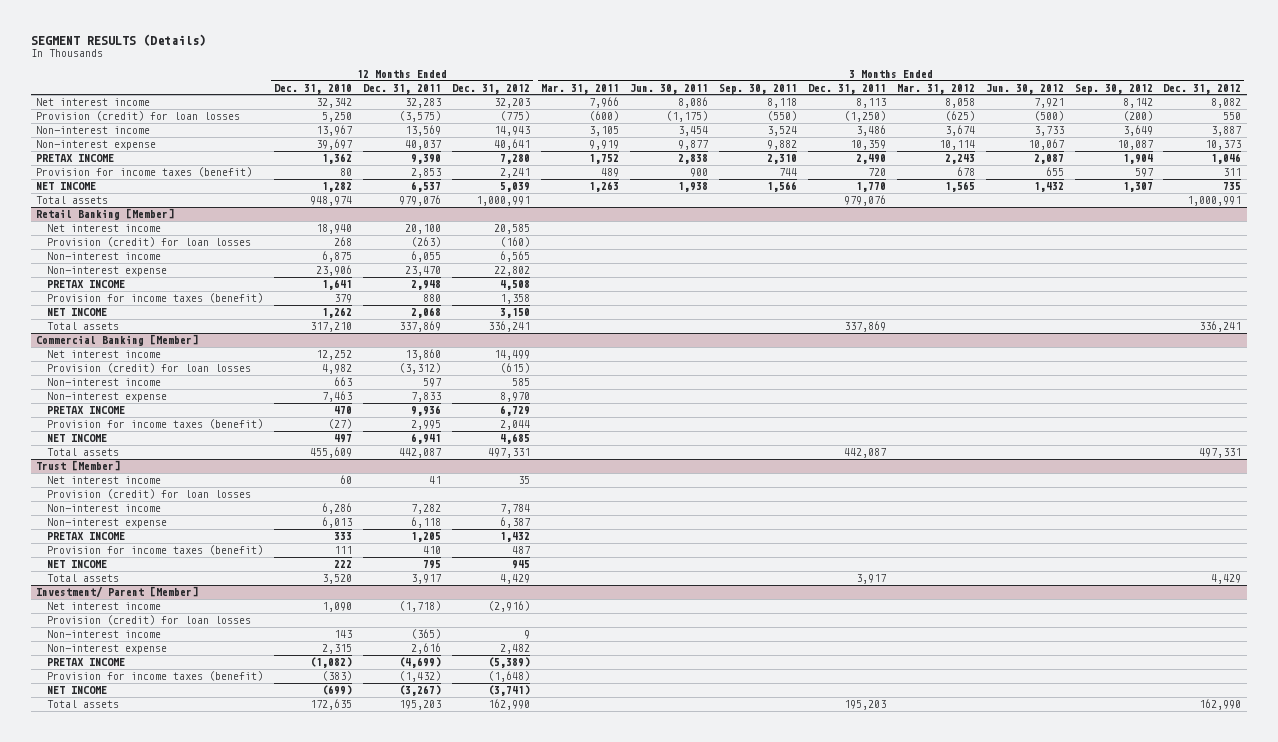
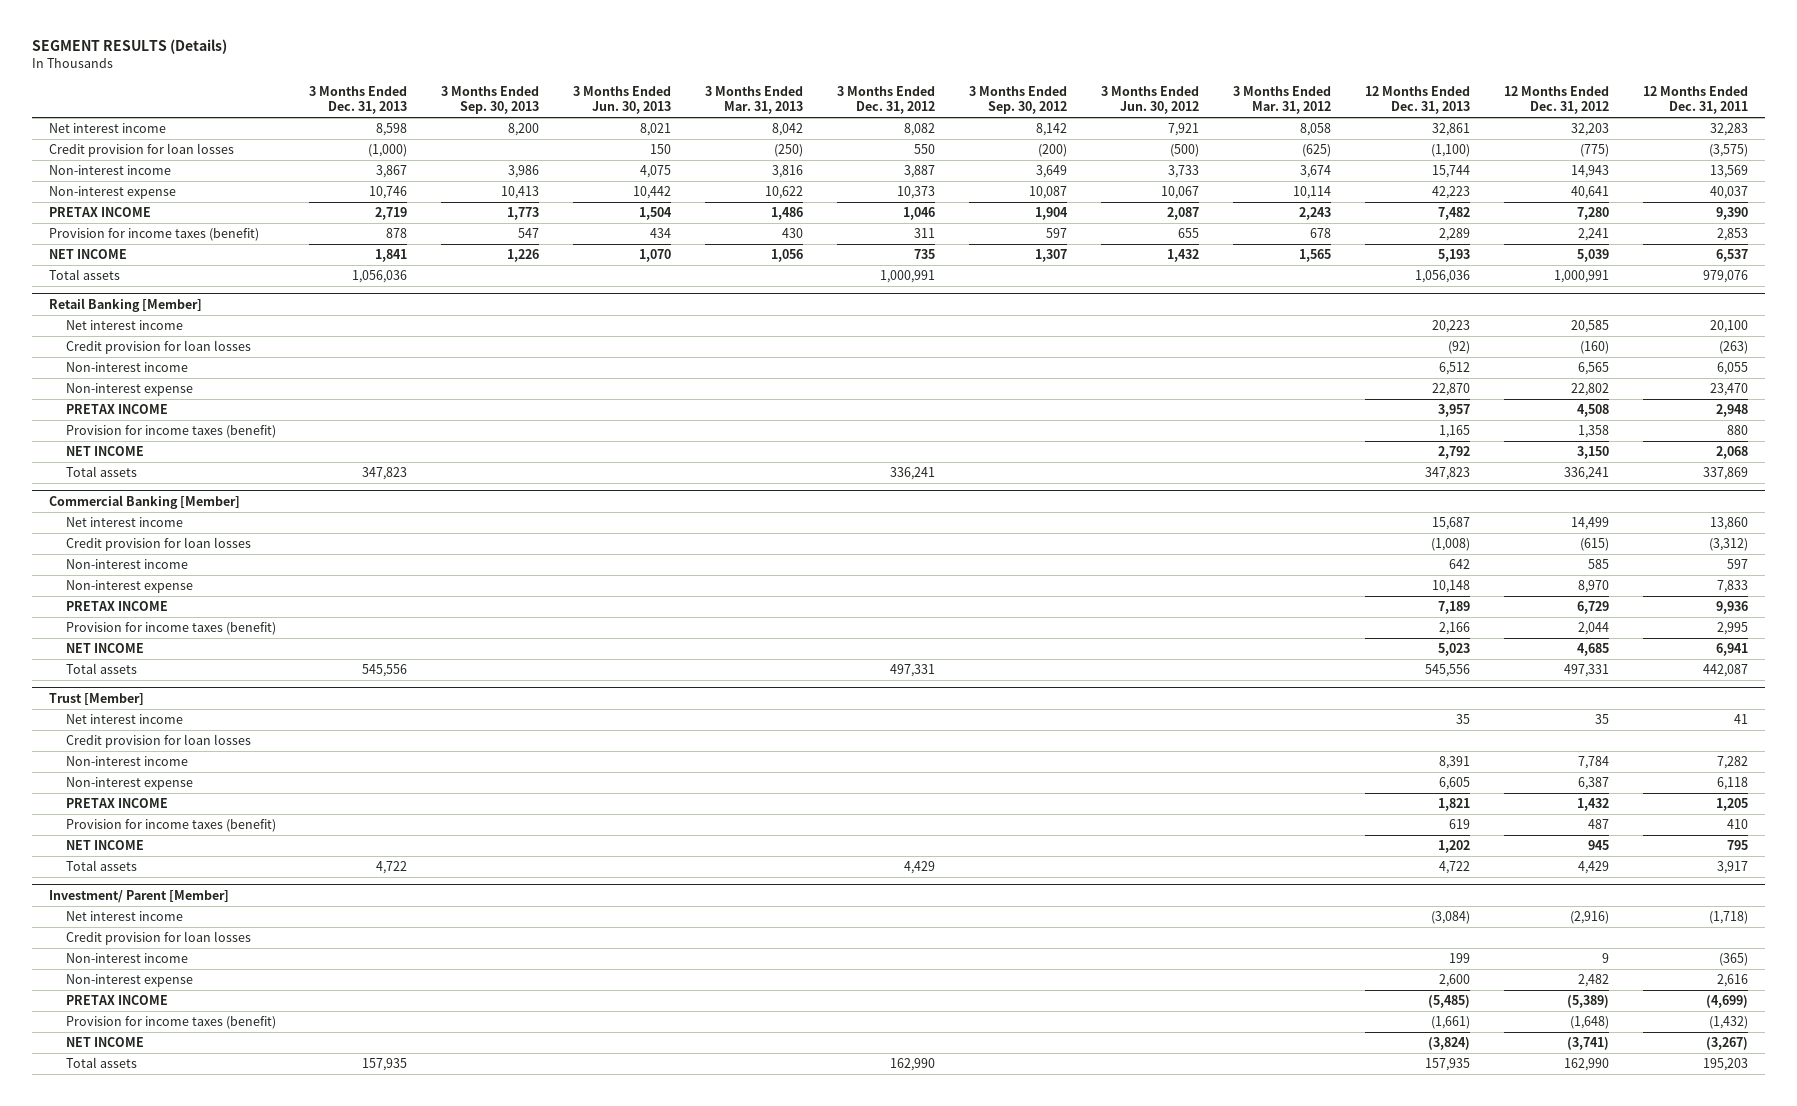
- | 12 Months Ended Dec. 31, 2010 | 12 Months Ended Dec. 31, 2011 | 12 Months Ended Dec. 31, 2012 | 3 Months Ended Mar. 31, 2011 | 3 Months Ended Jun. 30, 2011 | 3 Months Ended Sep. 30, 2011 | 3 Months Ended Dec. 31, 2011 | 3 Months Ended Mar. 31, 2012 | 3 Months Ended Jun. 30, 2012 | 3 Months Ended Sep. 30, 2012 | 3 Months Ended Dec. 31, 2012
+ | 3 Months Ended Dec. 31, 2013 | 3 Months Ended Sep. 30, 2013 | 3 Months Ended Jun. 30, 2013 | 3 Months Ended Mar. 31, 2013 | 3 Months Ended Dec. 31, 2012 | 3 Months Ended Sep. 30, 2012 | 3 Months Ended Jun. 30, 2012 | 3 Months Ended Mar. 31, 2012 | 12 Months Ended Dec. 31, 2013 | 12 Months Ended Dec. 31, 2012 | 12 Months Ended Dec. 31, 2011
- Provision (credit) for loan losses | 5,250 | (3,575) | (775) | (600) | (1,175) | (550) | (1,250) | (625) | (500) | (200) | 550
+ Credit provision for loan losses | (1,000) | | 150 | (250) | 550 | (200) | (500) | (625) | (1,100) | (775) | (3,575)
@ Retail Banking [Member]
- Provision (credit) for loan losses | 268 | (263) | (160) | | | | | | | |
+ Credit provision for loan losses | | | | | | | | | (92) | (160) | (263)
@ Commercial Banking [Member]
- Provision (credit) for loan losses | 4,982 | (3,312) | (615) | | | | | | | |
+ Credit provision for loan losses | | | | | | | | | (1,008) | (615) | (3,312)
@ Trust [Member]
- Provision (credit) for loan losses
+ Credit provision for loan losses
@ Investment/ Parent [Member]
- Provision (credit) for loan losses
+ Credit provision for loan losses

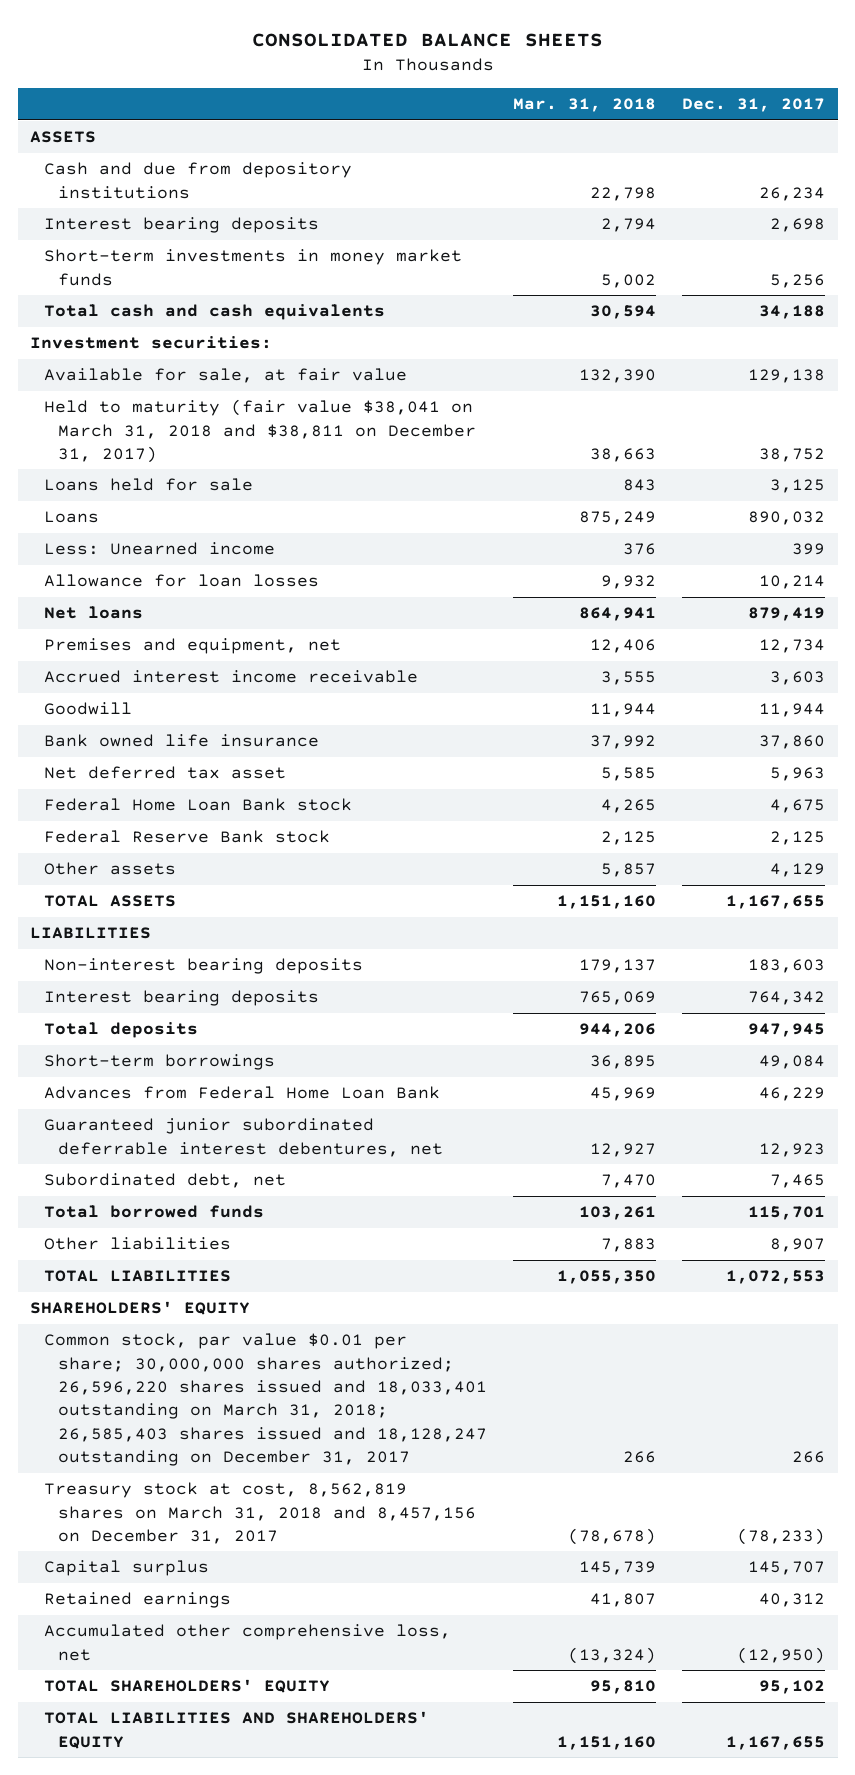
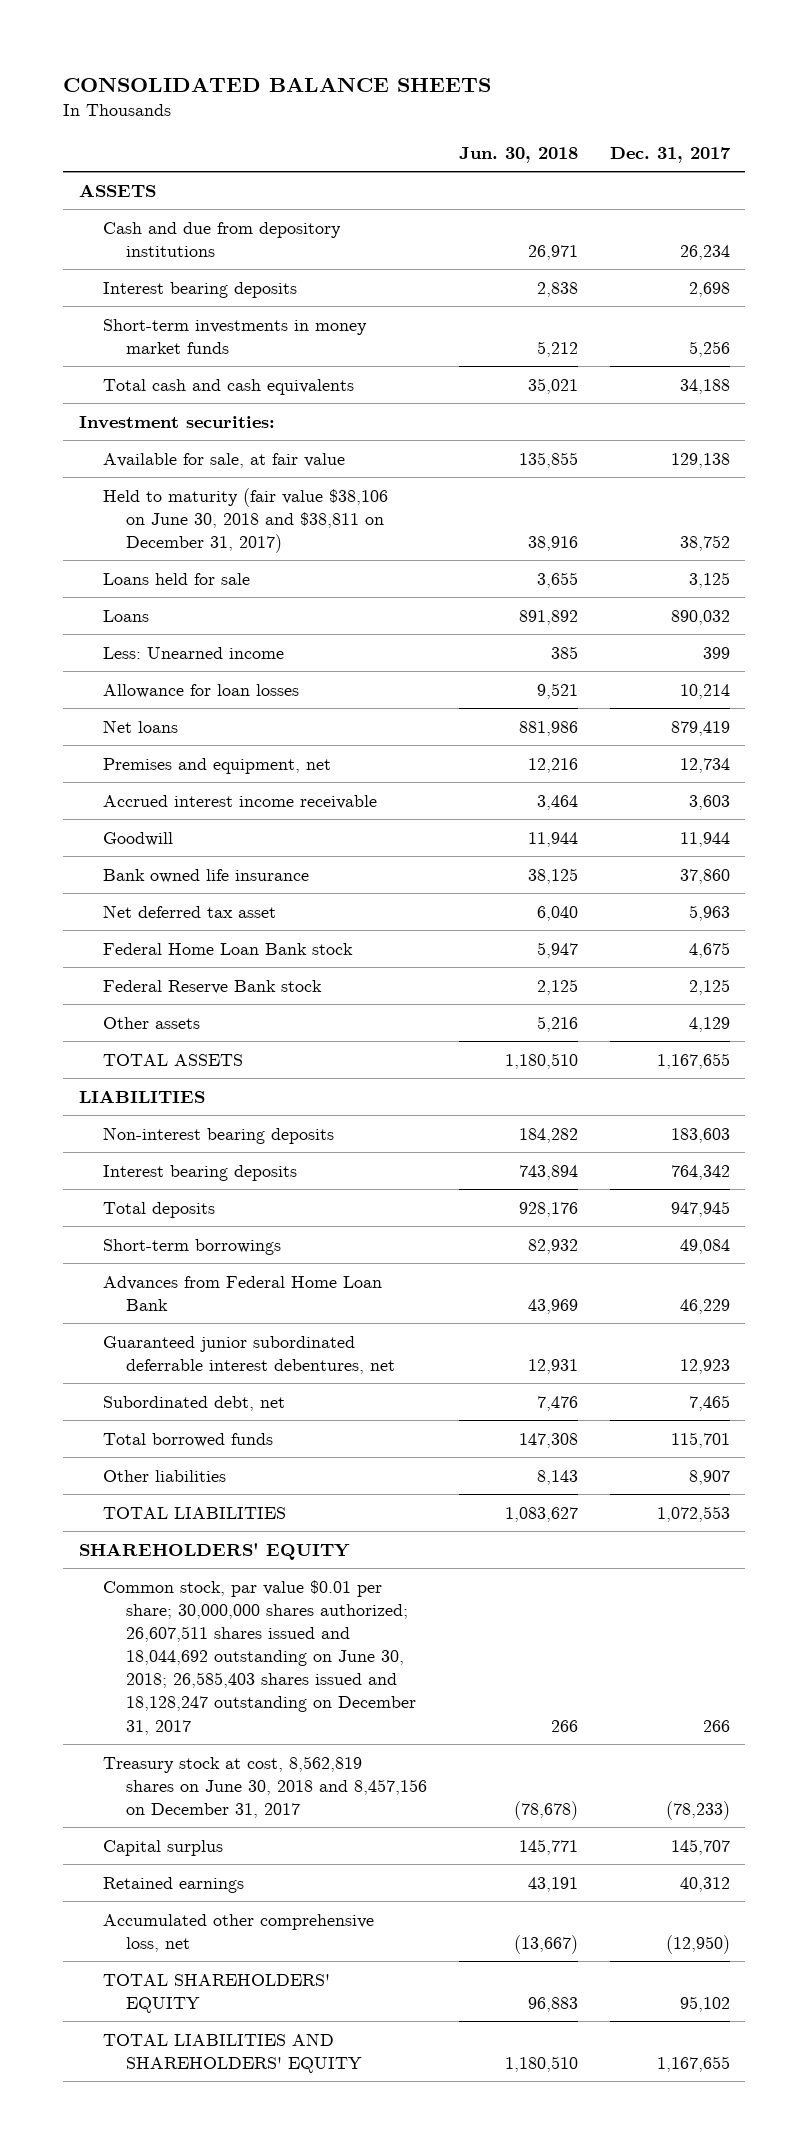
- | Mar. 31, 2018 | Dec. 31, 2017
+ | Jun. 30, 2018 | Dec. 31, 2017
- Held to maturity (fair value $38,041 on March 31, 2018 and $38,811 on December 31, 2017) | 38,663 | 38,752
+ Held to maturity (fair value $38,106 on June 30, 2018 and $38,811 on December 31, 2017) | 38,916 | 38,752
- Common stock, par value $0.01 per share; 30,000,000 shares authorized; 26,596,220 shares issued and 18,033,401 outstanding on March 31, 2018; 26,585,403 shares issued and 18,128,247 outstanding on December 31, 2017 | 266 | 266
- Treasury stock at cost, 8,562,819 shares on March 31, 2018 and 8,457,156 on December 31, 2017 | (78,678) | (78,233)
+ Common stock, par value $0.01 per share; 30,000,000 shares authorized; 26,607,511 shares issued and 18,044,692 outstanding on June 30, 2018; 26,585,403 shares issued and 18,128,247 outstanding on December 31, 2017 | 266 | 266
+ Treasury stock at cost, 8,562,819 shares on June 30, 2018 and 8,457,156 on December 31, 2017 | (78,678) | (78,233)

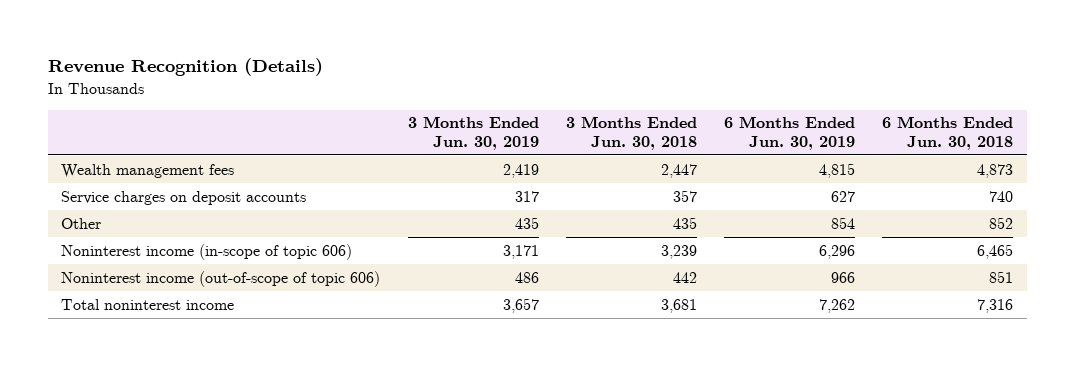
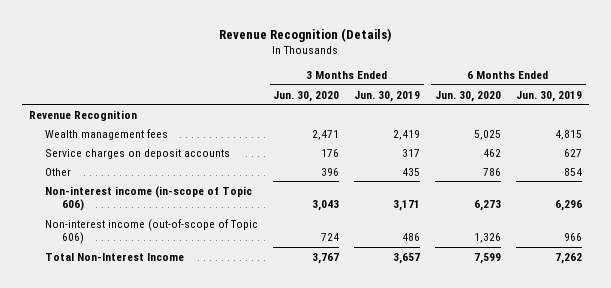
- | 3 Months Ended Jun. 30, 2019 | 3 Months Ended Jun. 30, 2018 | 6 Months Ended Jun. 30, 2019 | 6 Months Ended Jun. 30, 2018
+ | 3 Months Ended Jun. 30, 2020 | 3 Months Ended Jun. 30, 2019 | 6 Months Ended Jun. 30, 2020 | 6 Months Ended Jun. 30, 2019
+ Revenue Recognition
- Noninterest income (in-scope of topic 606) | 3,171 | 3,239 | 6,296 | 6,465
- Noninterest income (out-of-scope of topic 606) | 486 | 442 | 966 | 851
- Total noninterest income | 3,657 | 3,681 | 7,262 | 7,316
+ Non-interest income (in-scope of Topic 606) | 3,043 | 3,171 | 6,273 | 6,296
+ Non-interest income (out-of-scope of Topic 606) | 724 | 486 | 1,326 | 966
+ Total Non-Interest Income | 3,767 | 3,657 | 7,599 | 7,262

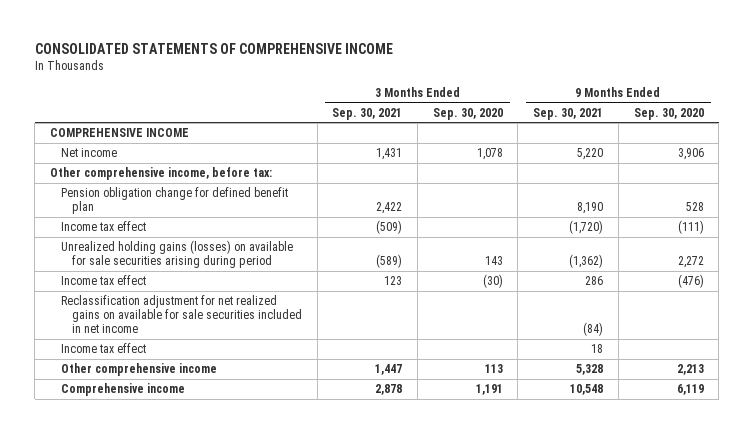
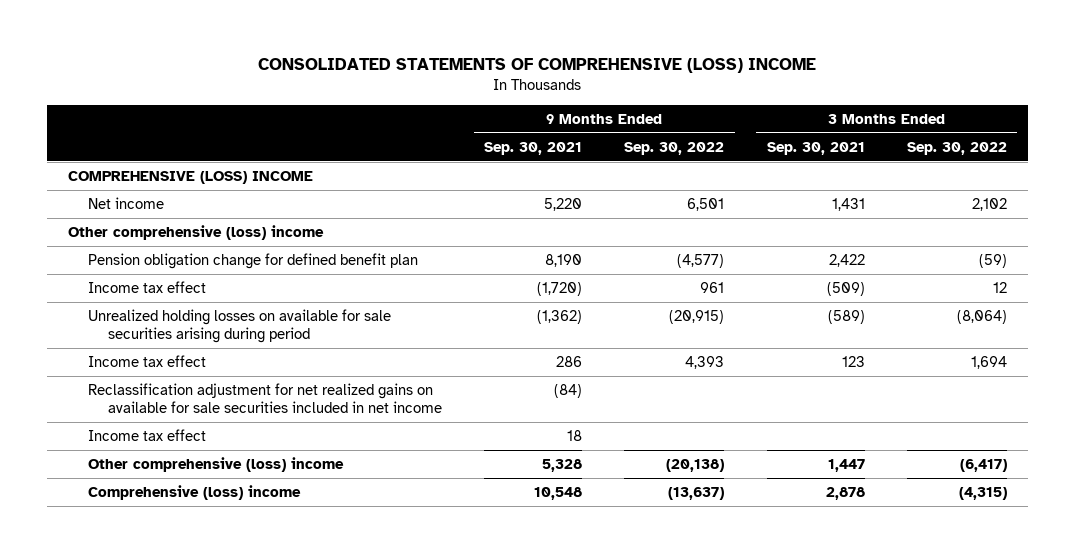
- CONSOLIDATED STATEMENTS OF COMPREHENSIVE INCOME
+ CONSOLIDATED STATEMENTS OF COMPREHENSIVE (LOSS) INCOME
- | 3 Months Ended Sep. 30, 2021 | 3 Months Ended Sep. 30, 2020 | 9 Months Ended Sep. 30, 2021 | 9 Months Ended Sep. 30, 2020
+ | 9 Months Ended Sep. 30, 2021 | 9 Months Ended Sep. 30, 2022 | 3 Months Ended Sep. 30, 2021 | 3 Months Ended Sep. 30, 2022
- COMPREHENSIVE INCOME
+ COMPREHENSIVE (LOSS) INCOME
- Other comprehensive income, before tax:
+ Other comprehensive (loss) income
- Unrealized holding gains (losses) on available for sale securities arising during period | (589) | 143 | (1,362) | 2,272
+ Unrealized holding losses on available for sale securities arising during period | (1,362) | (20,915) | (589) | (8,064)
- Other comprehensive income | 1,447 | 113 | 5,328 | 2,213
- Comprehensive income | 2,878 | 1,191 | 10,548 | 6,119
+ Other comprehensive (loss) income | 5,328 | (20,138) | 1,447 | (6,417)
+ Comprehensive (loss) income | 10,548 | (13,637) | 2,878 | (4,315)

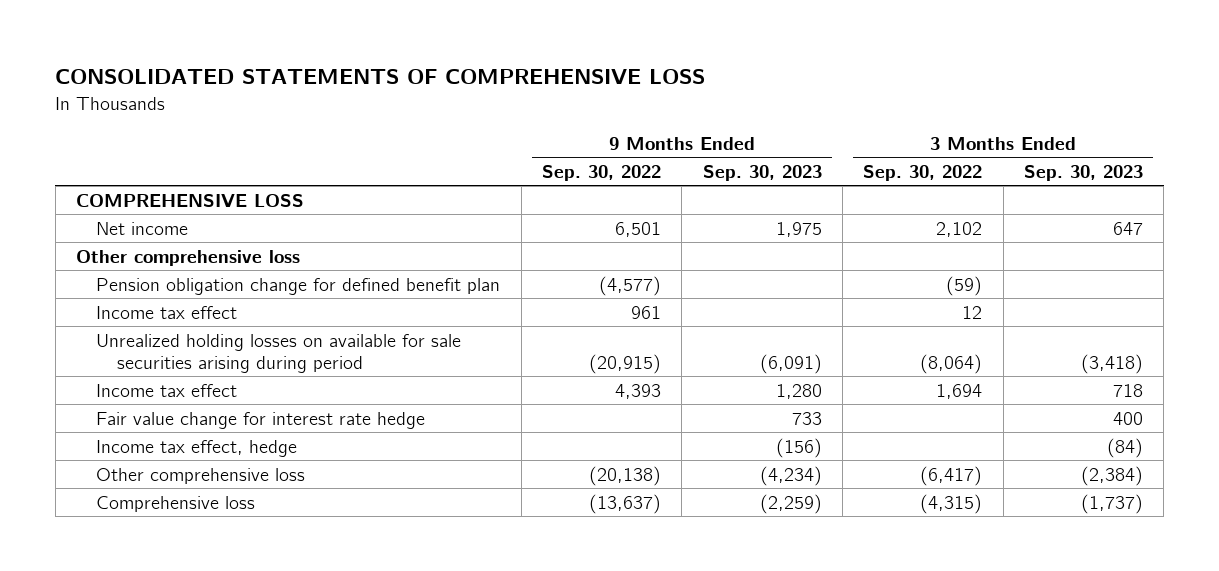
- CONSOLIDATED STATEMENTS OF COMPREHENSIVE (LOSS) INCOME
+ CONSOLIDATED STATEMENTS OF COMPREHENSIVE LOSS
- | 9 Months Ended Sep. 30, 2021 | 9 Months Ended Sep. 30, 2022 | 3 Months Ended Sep. 30, 2021 | 3 Months Ended Sep. 30, 2022
+ | 9 Months Ended Sep. 30, 2022 | 9 Months Ended Sep. 30, 2023 | 3 Months Ended Sep. 30, 2022 | 3 Months Ended Sep. 30, 2023
- COMPREHENSIVE (LOSS) INCOME
+ COMPREHENSIVE LOSS
- Other comprehensive (loss) income
+ Other comprehensive loss
- Reclassification adjustment for net realized gains on available for sale securities included in net income | (84) | | |
- Income tax effect | 18 | | |
- Other comprehensive (loss) income | 5,328 | (20,138) | 1,447 | (6,417)
- Comprehensive (loss) income | 10,548 | (13,637) | 2,878 | (4,315)
+ Fair value change for interest rate hedge | | 733 | | 400
+ Income tax effect, hedge | | (156) | | (84)
+ Other comprehensive loss | (20,138) | (4,234) | (6,417) | (2,384)
+ Comprehensive loss | (13,637) | (2,259) | (4,315) | (1,737)

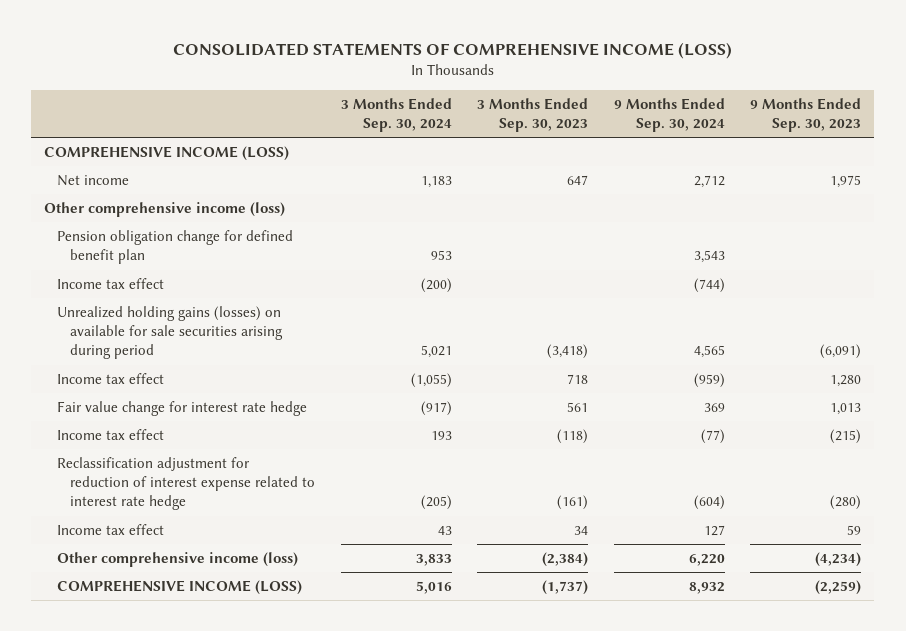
- CONSOLIDATED STATEMENTS OF COMPREHENSIVE LOSS
+ CONSOLIDATED STATEMENTS OF COMPREHENSIVE INCOME (LOSS)
- | 9 Months Ended Sep. 30, 2022 | 9 Months Ended Sep. 30, 2023 | 3 Months Ended Sep. 30, 2022 | 3 Months Ended Sep. 30, 2023
+ | 3 Months Ended Sep. 30, 2024 | 3 Months Ended Sep. 30, 2023 | 9 Months Ended Sep. 30, 2024 | 9 Months Ended Sep. 30, 2023
- COMPREHENSIVE LOSS
+ COMPREHENSIVE INCOME (LOSS)
- Other comprehensive loss
+ Other comprehensive income (loss)
- Unrealized holding losses on available for sale securities arising during period | (20,915) | (6,091) | (8,064) | (3,418)
+ Unrealized holding gains (losses) on available for sale securities arising during period | 5,021 | (3,418) | 4,565 | (6,091)
- Fair value change for interest rate hedge | | 733 | | 400
- Income tax effect, hedge | | (156) | | (84)
- Other comprehensive loss | (20,138) | (4,234) | (6,417) | (2,384)
- Comprehensive loss | (13,637) | (2,259) | (4,315) | (1,737)
+ Fair value change for interest rate hedge | (917) | 561 | 369 | 1,013
+ Income tax effect | 193 | (118) | (77) | (215)
+ Reclassification adjustment for reduction of interest expense related to interest rate hedge | (205) | (161) | (604) | (280)
+ Income tax effect | 43 | 34 | 127 | 59
+ Other comprehensive income (loss) | 3,833 | (2,384) | 6,220 | (4,234)
+ COMPREHENSIVE INCOME (LOSS) | 5,016 | (1,737) | 8,932 | (2,259)

